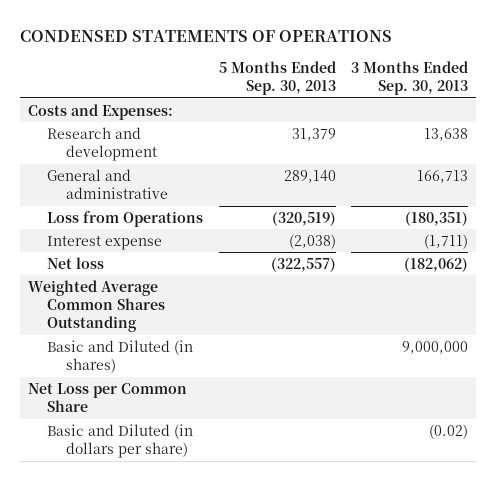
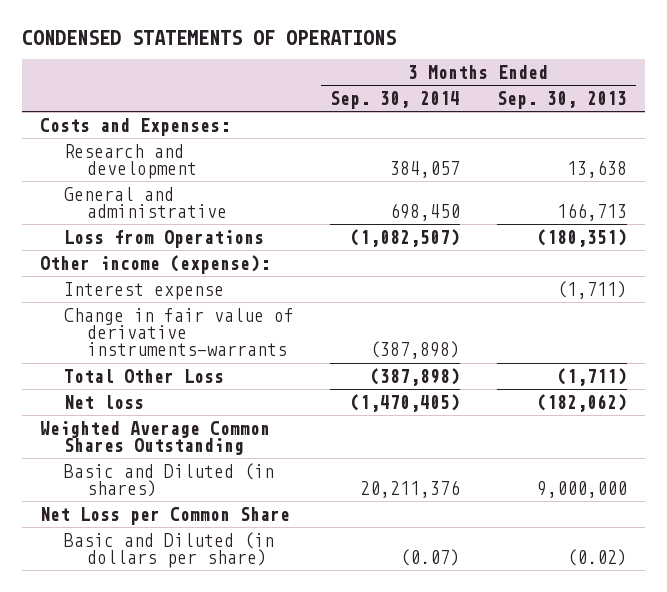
- | 5 Months Ended Sep. 30, 2013 | 3 Months Ended Sep. 30, 2013
+ | 3 Months Ended Sep. 30, 2014 | 3 Months Ended Sep. 30, 2013
+ Other income (expense):
+ Change in fair value of derivative instruments-warrants | (387,898) |
+ Total Other Loss | (387,898) | (1,711)

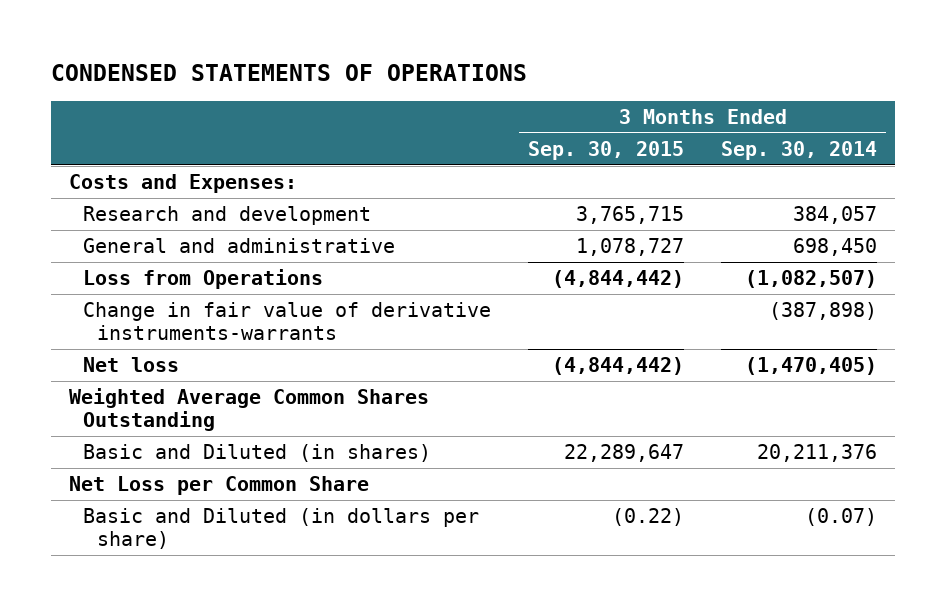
- | 3 Months Ended Sep. 30, 2014 | 3 Months Ended Sep. 30, 2013
+ | 3 Months Ended Sep. 30, 2015 | 3 Months Ended Sep. 30, 2014
- Other income (expense):
- Interest expense | | (1,711)
- Total Other Loss | (387,898) | (1,711)

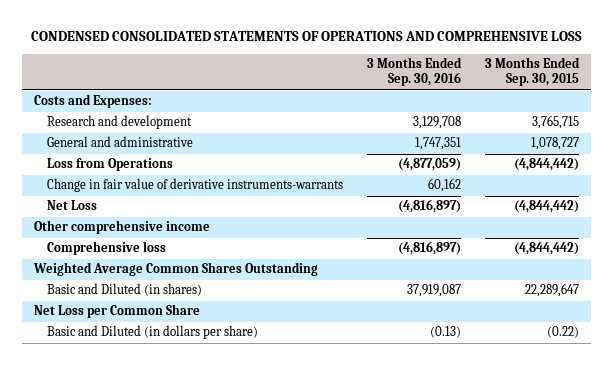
- CONDENSED STATEMENTS OF OPERATIONS
+ CONDENSED CONSOLIDATED STATEMENTS OF OPERATIONS AND COMPREHENSIVE LOSS
- | 3 Months Ended Sep. 30, 2015 | 3 Months Ended Sep. 30, 2014
+ | 3 Months Ended Sep. 30, 2016 | 3 Months Ended Sep. 30, 2015
- Net loss | (4,844,442) | (1,470,405)
+ Net Loss | (4,816,897) | (4,844,442)
+ Other comprehensive income
+ Comprehensive loss | (4,816,897) | (4,844,442)

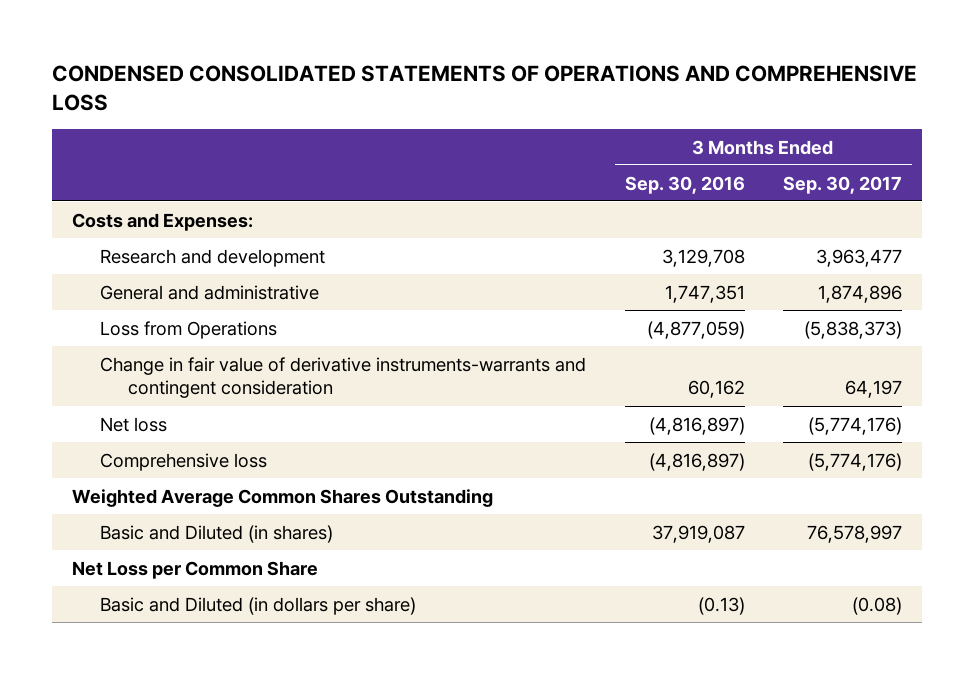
- | 3 Months Ended Sep. 30, 2016 | 3 Months Ended Sep. 30, 2015
+ | 3 Months Ended Sep. 30, 2016 | 3 Months Ended Sep. 30, 2017
- Change in fair value of derivative instruments-warrants | 60,162 |
- Net Loss | (4,816,897) | (4,844,442)
- Other comprehensive income
+ Change in fair value of derivative instruments-warrants and contingent consideration | 60,162 | 64,197
+ Net loss | (4,816,897) | (5,774,176)

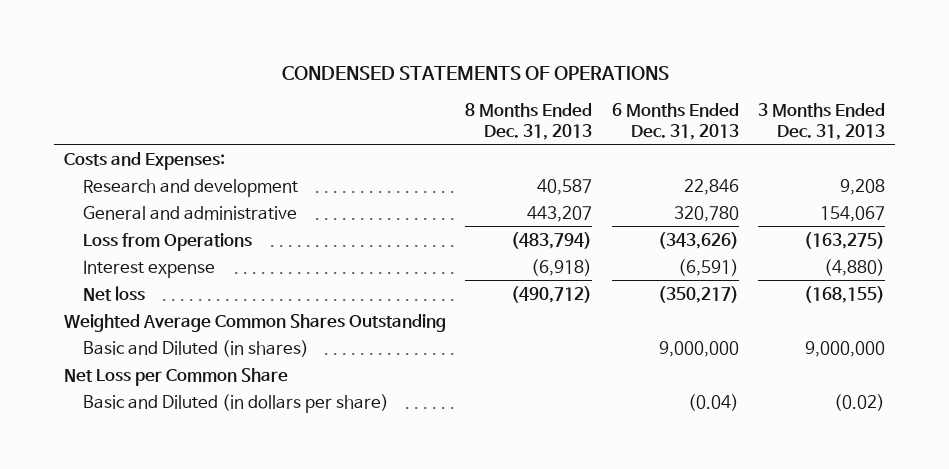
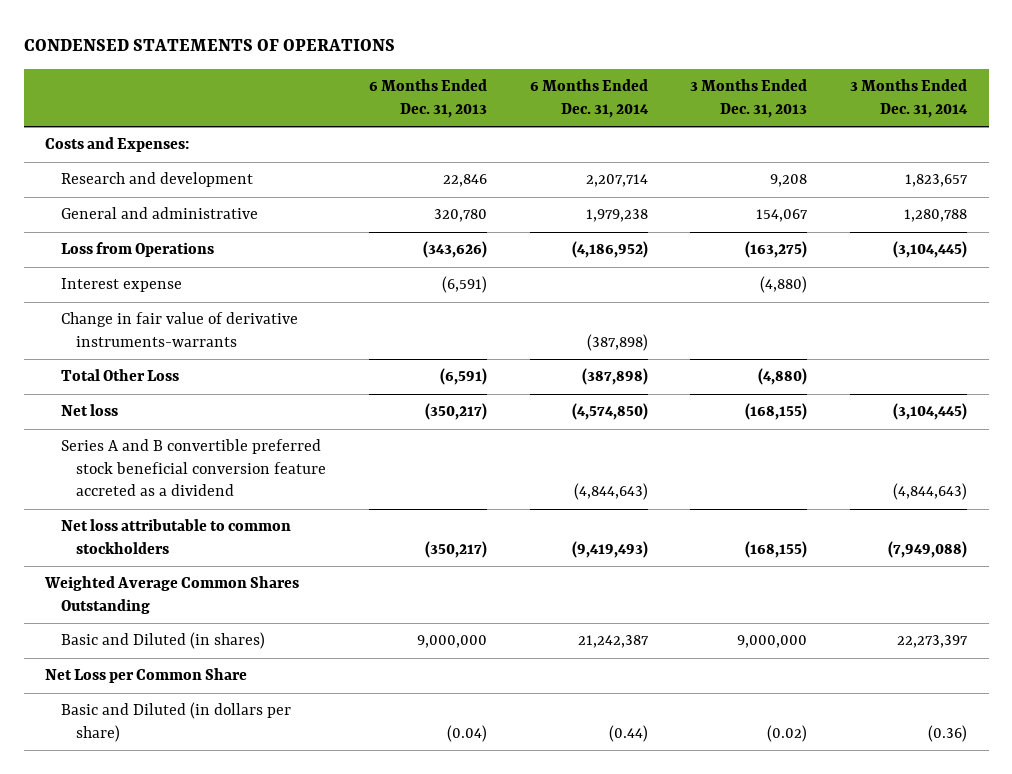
- | 8 Months Ended Dec. 31, 2013 | 6 Months Ended Dec. 31, 2013 | 3 Months Ended Dec. 31, 2013
+ | 6 Months Ended Dec. 31, 2013 | 6 Months Ended Dec. 31, 2014 | 3 Months Ended Dec. 31, 2013 | 3 Months Ended Dec. 31, 2014
+ Change in fair value of derivative instruments-warrants | | (387,898) | |
+ Total Other Loss | (6,591) | (387,898) | (4,880) |
+ Series A and B convertible preferred stock beneficial conversion feature accreted as a dividend | | (4,844,643) | | (4,844,643)
+ Net loss attributable to common stockholders | (350,217) | (9,419,493) | (168,155) | (7,949,088)

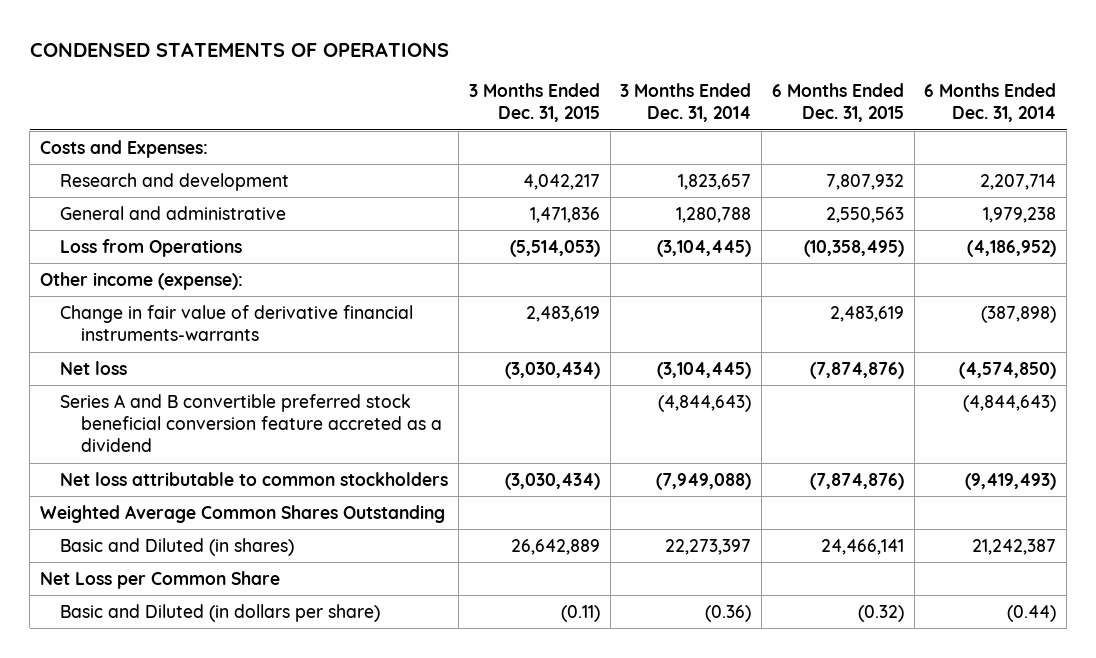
- | 6 Months Ended Dec. 31, 2013 | 6 Months Ended Dec. 31, 2014 | 3 Months Ended Dec. 31, 2013 | 3 Months Ended Dec. 31, 2014
+ | 3 Months Ended Dec. 31, 2015 | 3 Months Ended Dec. 31, 2014 | 6 Months Ended Dec. 31, 2015 | 6 Months Ended Dec. 31, 2014
- Interest expense | (6,591) | | (4,880) |
- Change in fair value of derivative instruments-warrants | | (387,898) | |
- Total Other Loss | (6,591) | (387,898) | (4,880) |
+ Other income (expense):
+ Change in fair value of derivative financial instruments-warrants | 2,483,619 | | 2,483,619 | (387,898)

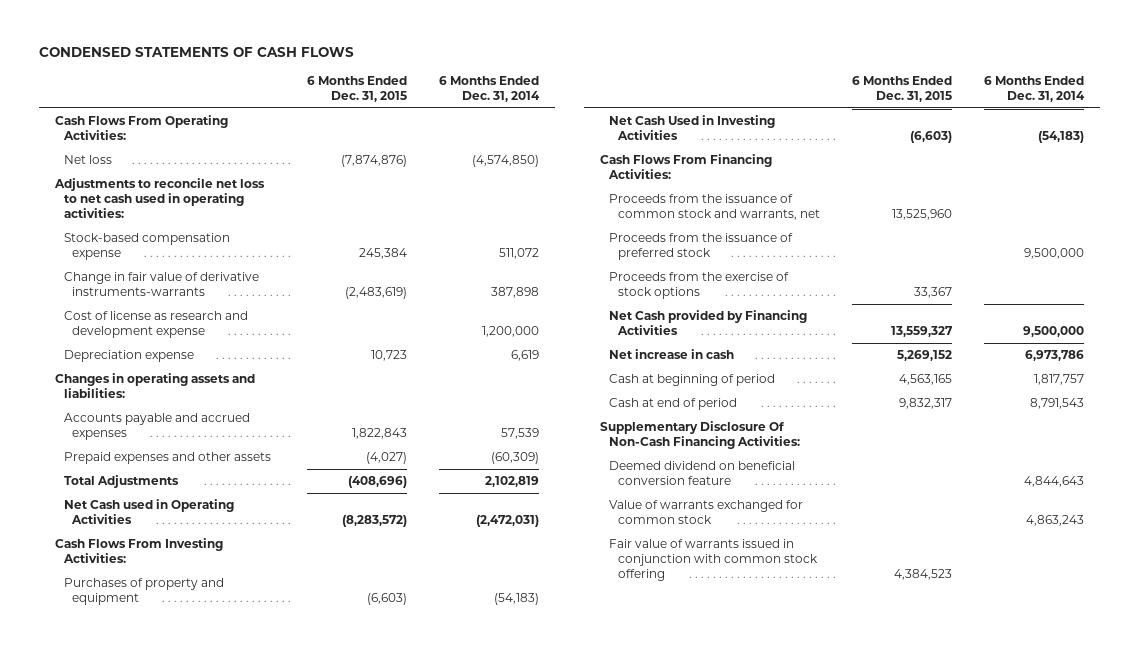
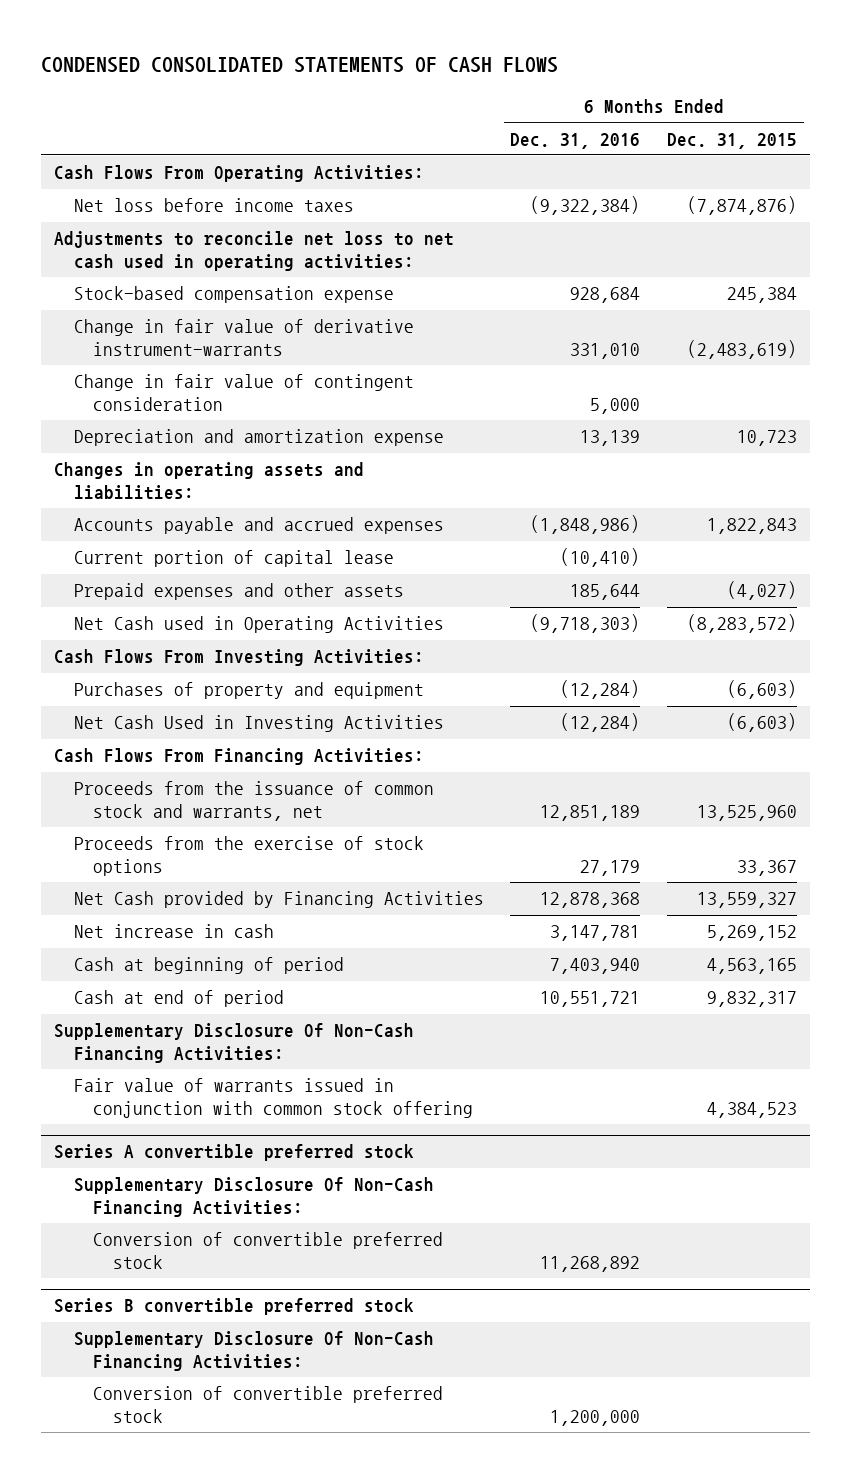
- CONDENSED STATEMENTS OF CASH FLOWS
+ CONDENSED CONSOLIDATED STATEMENTS OF CASH FLOWS
- | 6 Months Ended Dec. 31, 2015 | 6 Months Ended Dec. 31, 2014
+ | 6 Months Ended Dec. 31, 2016 | 6 Months Ended Dec. 31, 2015
- Net loss | (7,874,876) | (4,574,850)
+ Net loss before income taxes | (9,322,384) | (7,874,876)
- Change in fair value of derivative instruments-warrants | (2,483,619) | 387,898
- Cost of license as research and development expense | | 1,200,000
- Depreciation expense | 10,723 | 6,619
+ Change in fair value of derivative instrument-warrants | 331,010 | (2,483,619)
+ Change in fair value of contingent consideration | 5,000 |
+ Depreciation and amortization expense | 13,139 | 10,723
+ Current portion of capital lease | (10,410) |
- Total Adjustments | (408,696) | 2,102,819
- Proceeds from the issuance of preferred stock | | 9,500,000
- Deemed dividend on beneficial conversion feature | | 4,844,643
- Value of warrants exchanged for common stock | | 4,863,243
+ Series A convertible preferred stock
+ Supplementary Disclosure Of Non-Cash Financing Activities:
+ Conversion of convertible preferred stock | 11,268,892 |
+ Series B convertible preferred stock
+ Supplementary Disclosure Of Non-Cash Financing Activities:
+ Conversion of convertible preferred stock | 1,200,000 |

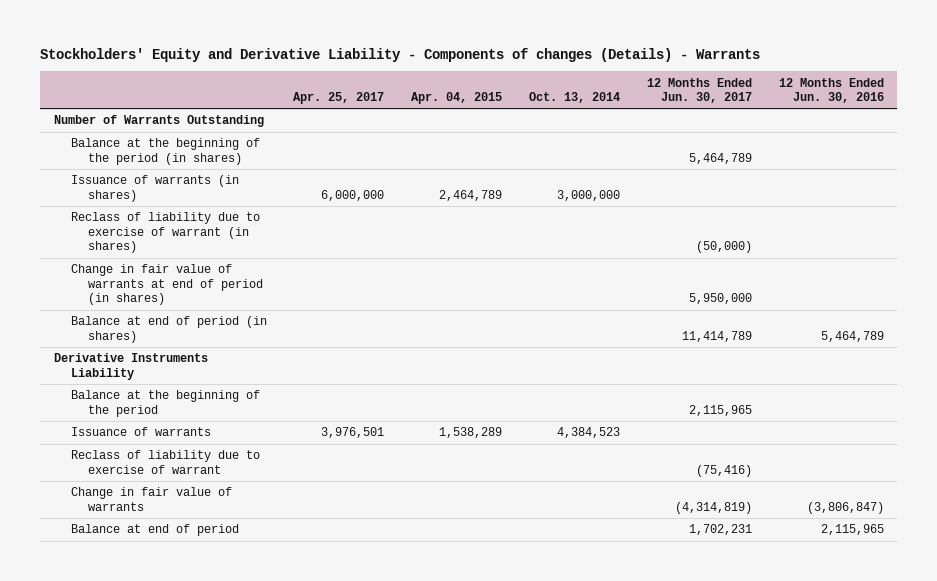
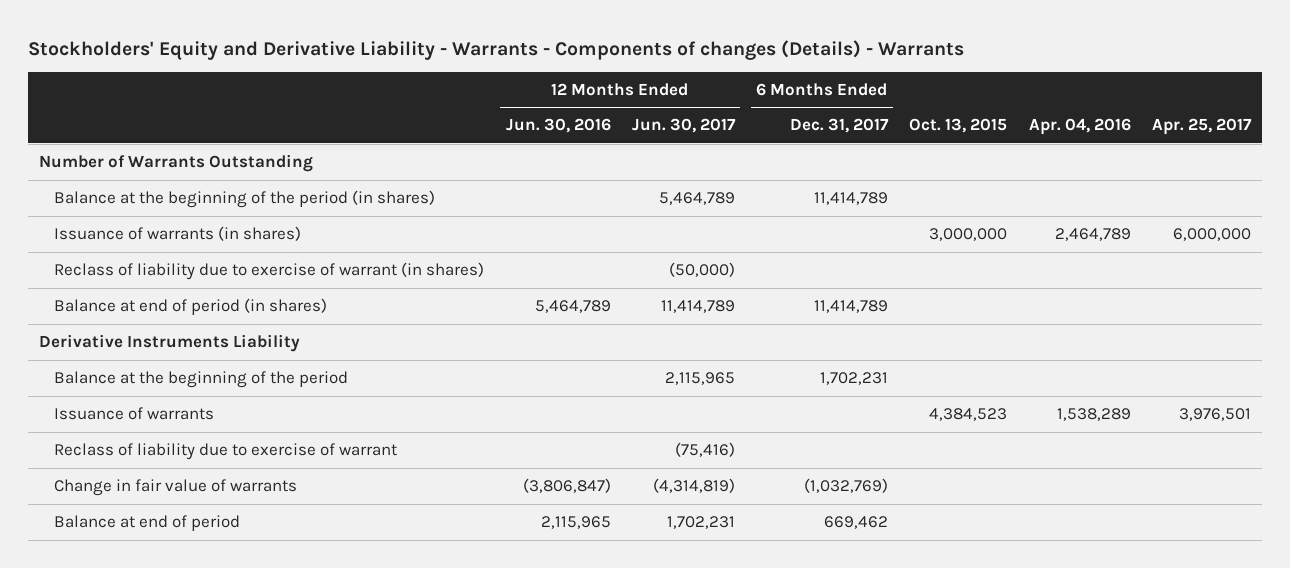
- Stockholders' Equity and Derivative Liability - Components of changes (Details) - Warrants
+ Stockholders' Equity and Derivative Liability - Warrants - Components of changes (Details) - Warrants
- | Apr. 25, 2017 | Apr. 04, 2015 | Oct. 13, 2014 | 12 Months Ended Jun. 30, 2017 | 12 Months Ended Jun. 30, 2016
+ | 12 Months Ended Jun. 30, 2016 | 12 Months Ended Jun. 30, 2017 | 6 Months Ended Dec. 31, 2017 | Oct. 13, 2015 | Apr. 04, 2016 | Apr. 25, 2017
- Change in fair value of warrants at end of period (in shares) | | | | 5,950,000 |

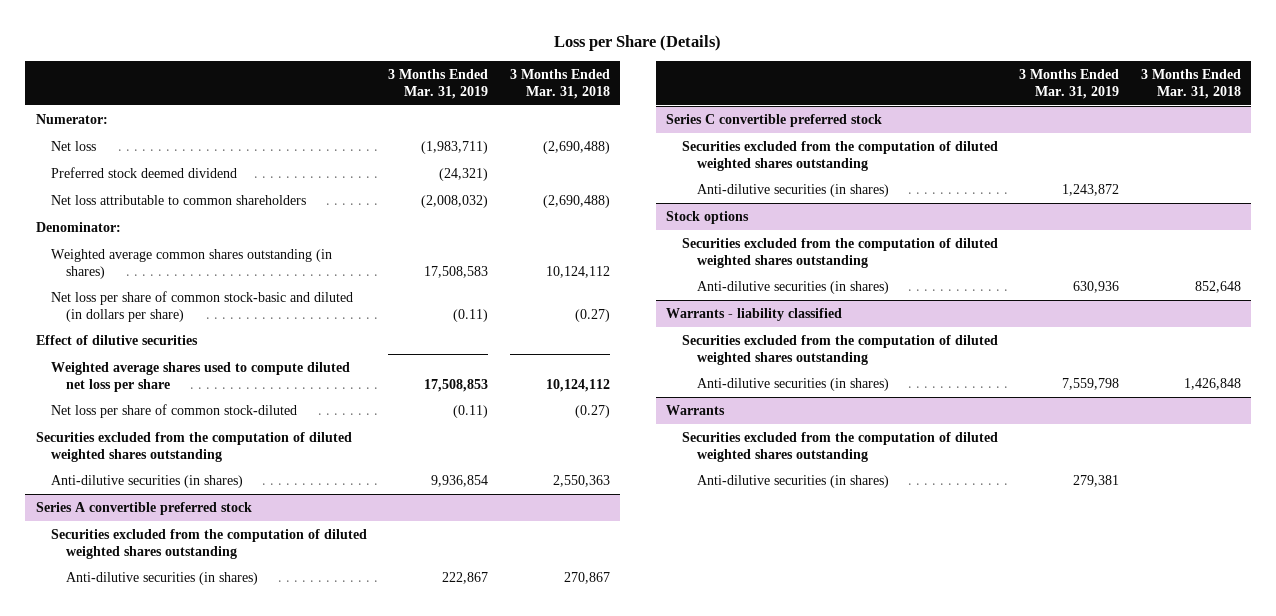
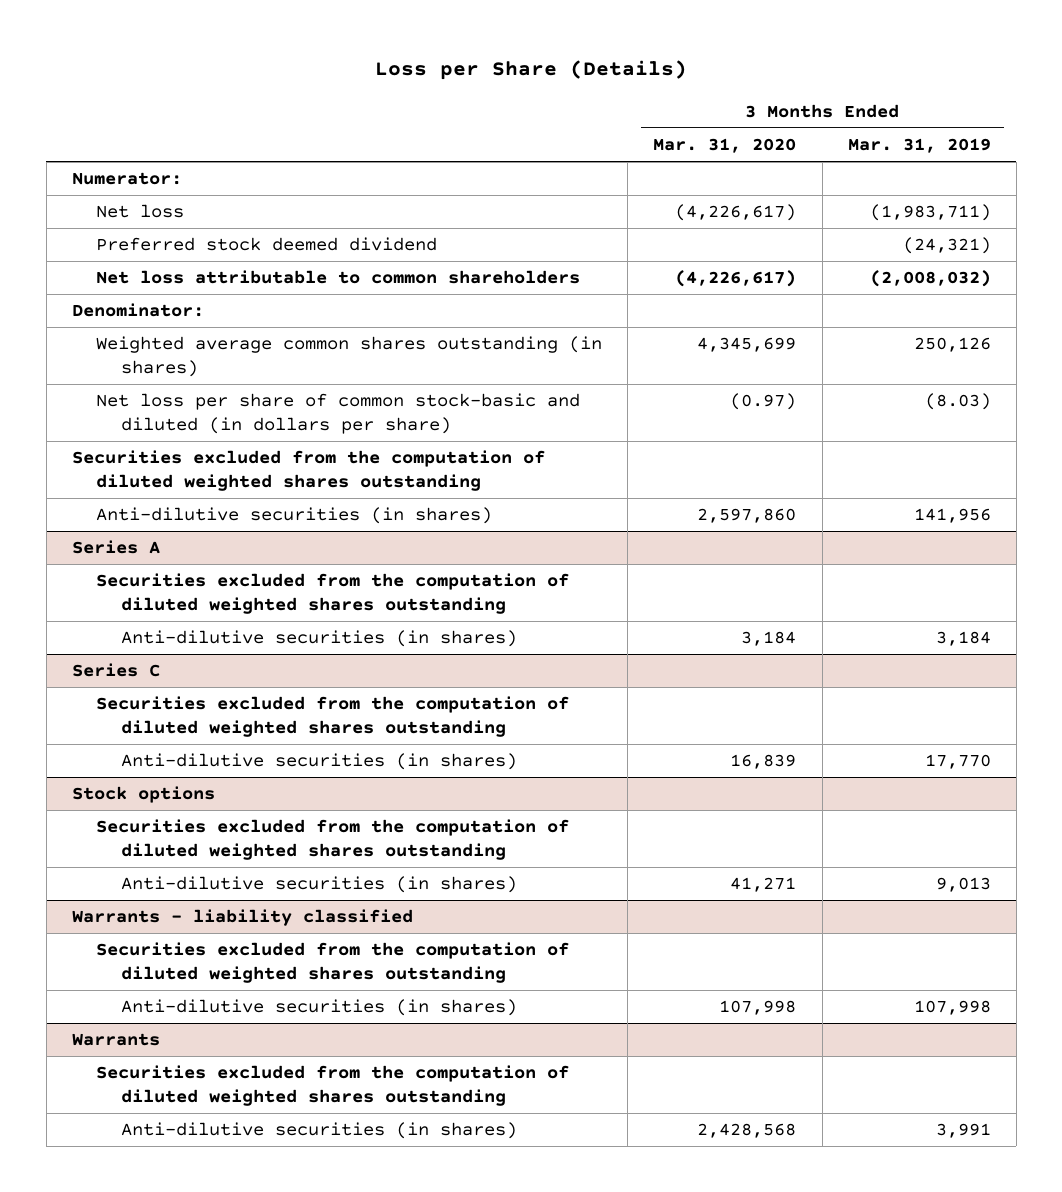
- | 3 Months Ended Mar. 31, 2019 | 3 Months Ended Mar. 31, 2018
+ | 3 Months Ended Mar. 31, 2020 | 3 Months Ended Mar. 31, 2019
- Weighted average common shares outstanding (in shares) | 17,508,583 | 10,124,112
- Net loss per share of common stock-basic and diluted (in dollars per share) | (0.11) | (0.27)
- Effect of dilutive securities
- Weighted average shares used to compute diluted net loss per share | 17,508,853 | 10,124,112
- Net loss per share of common stock-diluted | (0.11) | (0.27)
+ Weighted average common shares outstanding (in shares) | 4,345,699 | 250,126
+ Net loss per share of common stock-basic and diluted (in dollars per share) | (0.97) | (8.03)
- Anti-dilutive securities (in shares) | 9,936,854 | 2,550,363
- Series A convertible preferred stock
+ Anti-dilutive securities (in shares) | 2,597,860 | 141,956
+ Series A
- Anti-dilutive securities (in shares) | 222,867 | 270,867
- Series C convertible preferred stock
+ Anti-dilutive securities (in shares) | 3,184 | 3,184
+ Series C
- Anti-dilutive securities (in shares) | 1,243,872 |
+ Anti-dilutive securities (in shares) | 16,839 | 17,770
@ Stock options
- Anti-dilutive securities (in shares) | 630,936 | 852,648
+ Anti-dilutive securities (in shares) | 41,271 | 9,013
@ Warrants - liability classified
- Anti-dilutive securities (in shares) | 7,559,798 | 1,426,848
+ Anti-dilutive securities (in shares) | 107,998 | 107,998
@ Warrants
- Anti-dilutive securities (in shares) | 279,381 |
+ Anti-dilutive securities (in shares) | 2,428,568 | 3,991

